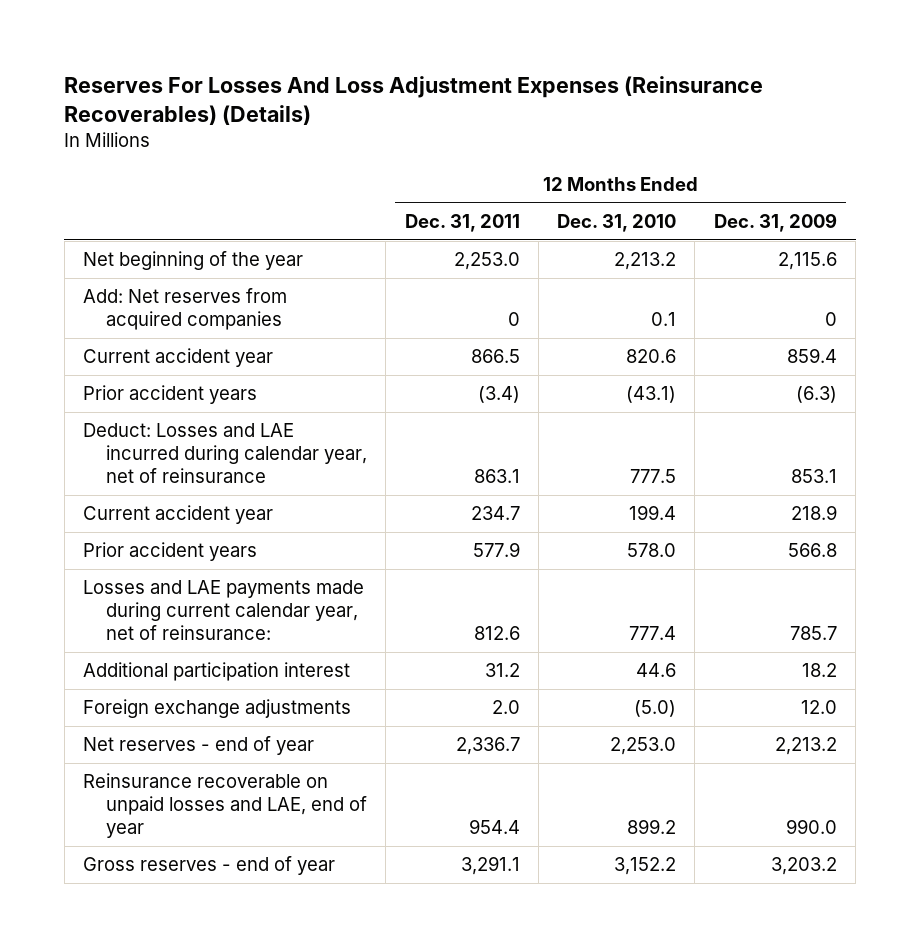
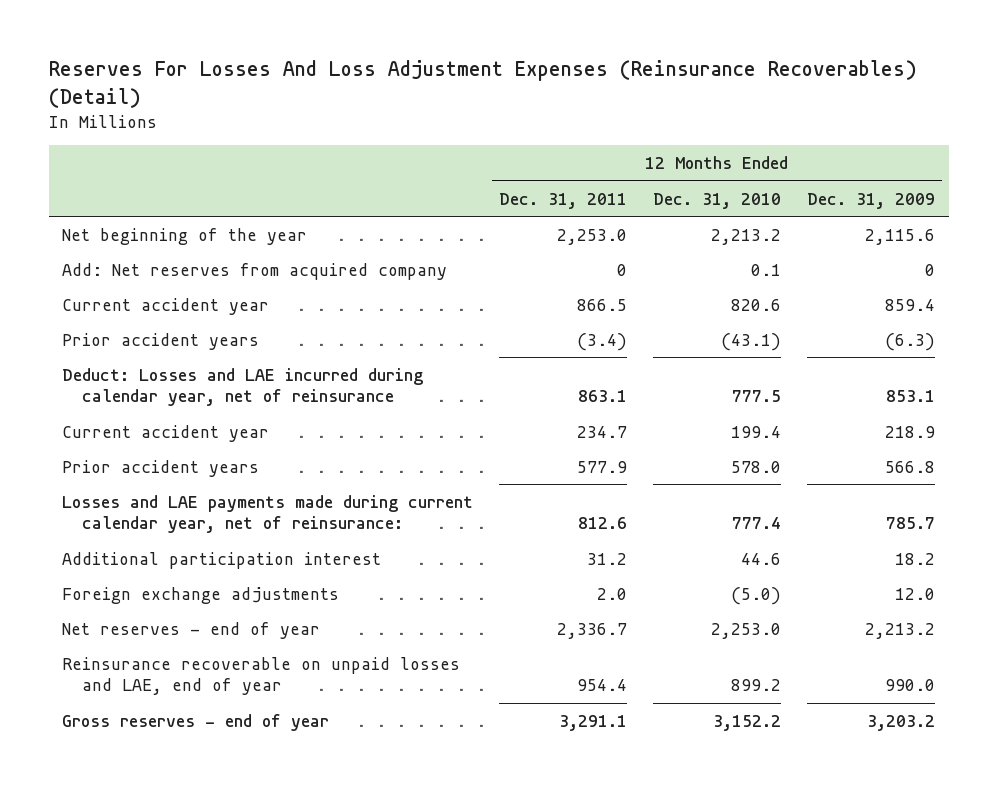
- Reserves For Losses And Loss Adjustment Expenses (Reinsurance Recoverables) (Details)
+ Reserves For Losses And Loss Adjustment Expenses (Reinsurance Recoverables) (Detail)
- Add: Net reserves from acquired companies | 0 | 0.1 | 0
+ Add: Net reserves from acquired company | 0 | 0.1 | 0

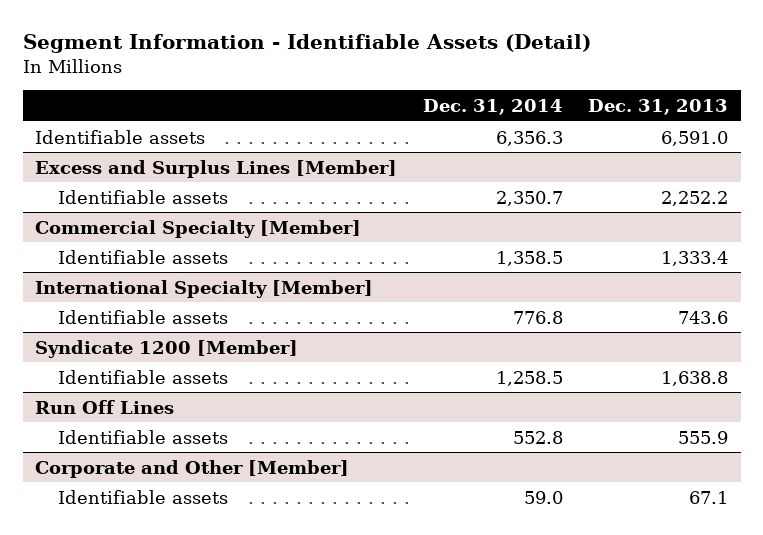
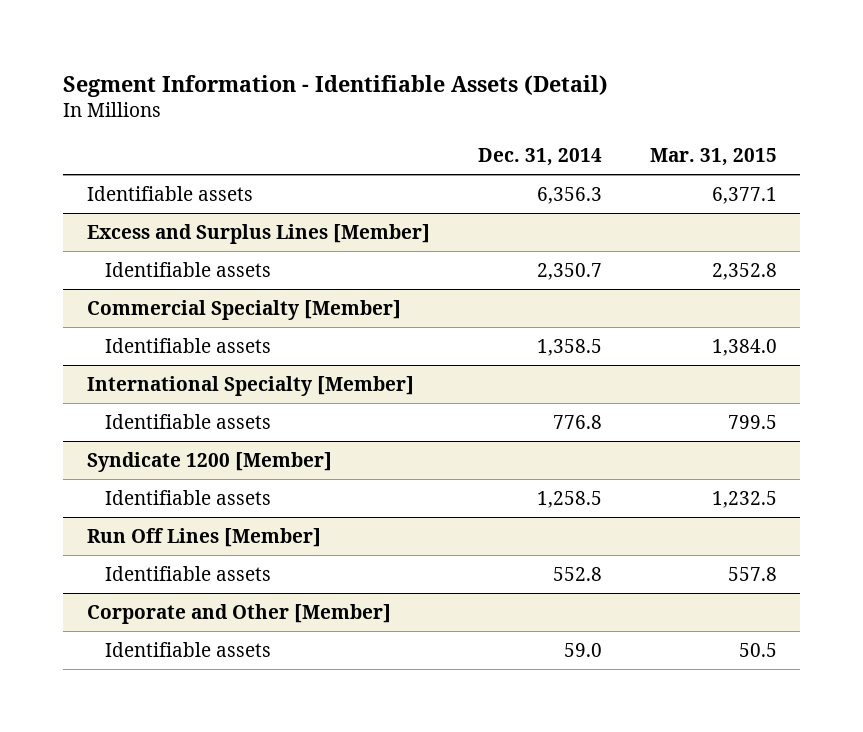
- | Dec. 31, 2014 | Dec. 31, 2013
+ | Dec. 31, 2014 | Mar. 31, 2015
- Run Off Lines
+ Run Off Lines [Member]

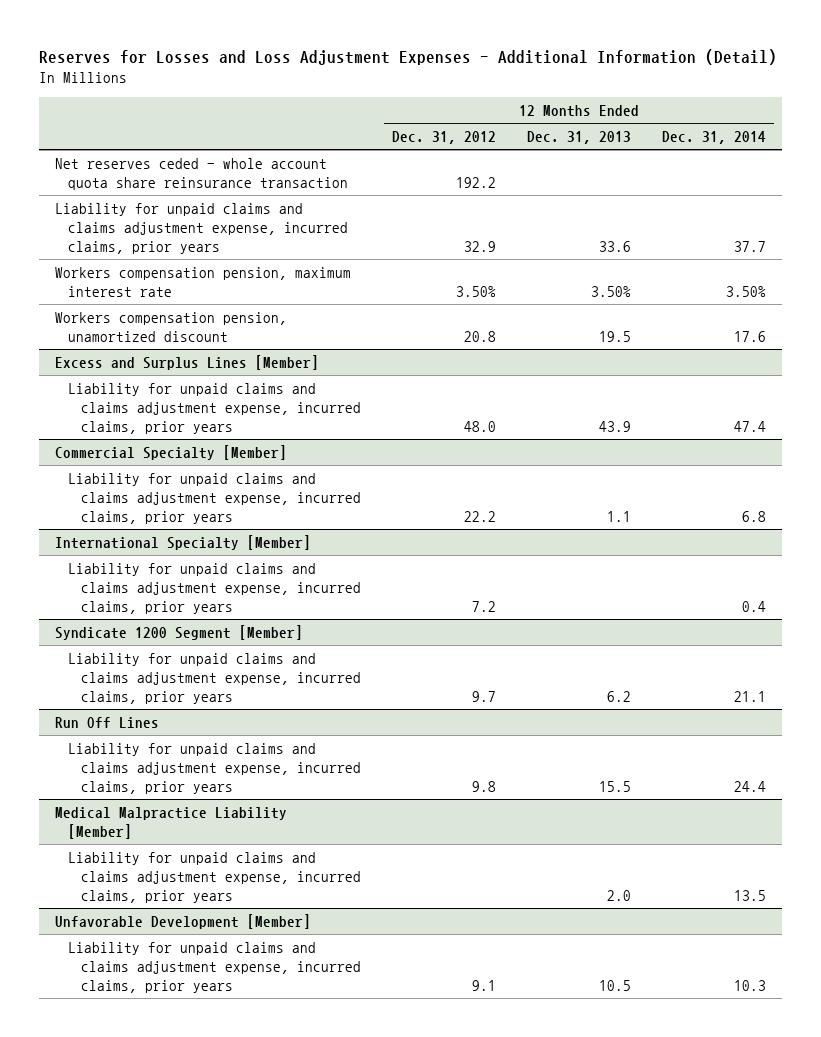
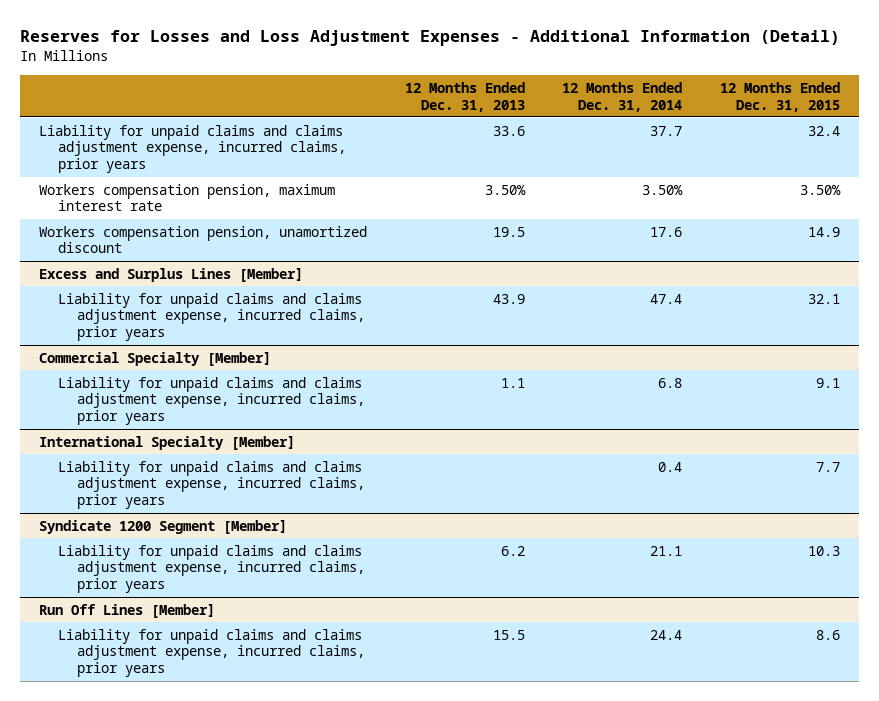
- | 12 Months Ended Dec. 31, 2012 | 12 Months Ended Dec. 31, 2013 | 12 Months Ended Dec. 31, 2014
+ | 12 Months Ended Dec. 31, 2013 | 12 Months Ended Dec. 31, 2014 | 12 Months Ended Dec. 31, 2015
- Net reserves ceded - whole account quota share reinsurance transaction | 192.2 | |
- Run Off Lines
+ Run Off Lines [Member]
- Medical Malpractice Liability [Member]
- Liability for unpaid claims and claims adjustment expense, incurred claims, prior years | | 2.0 | 13.5
- Unfavorable Development [Member]
- Liability for unpaid claims and claims adjustment expense, incurred claims, prior years | 9.1 | 10.5 | 10.3

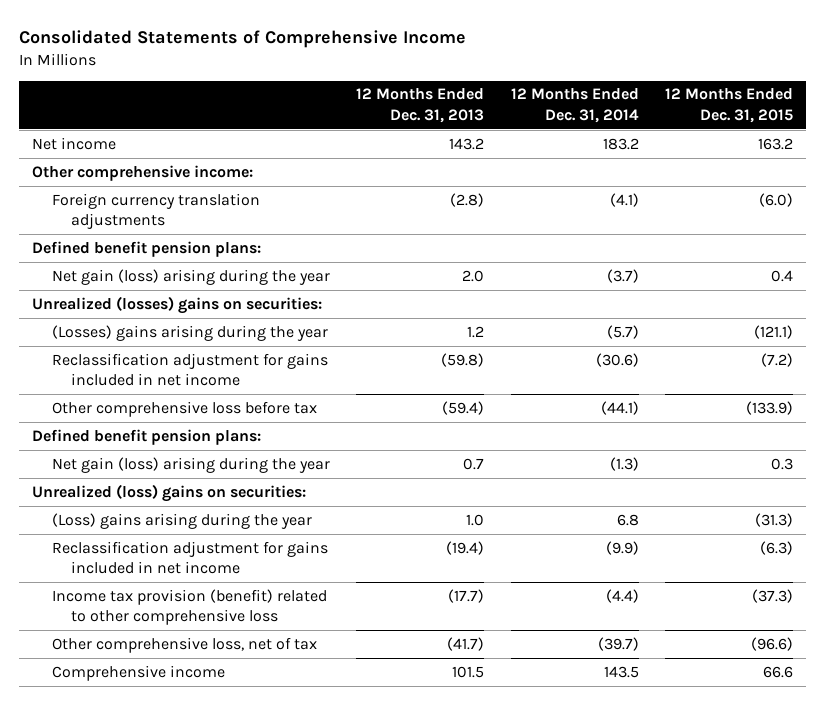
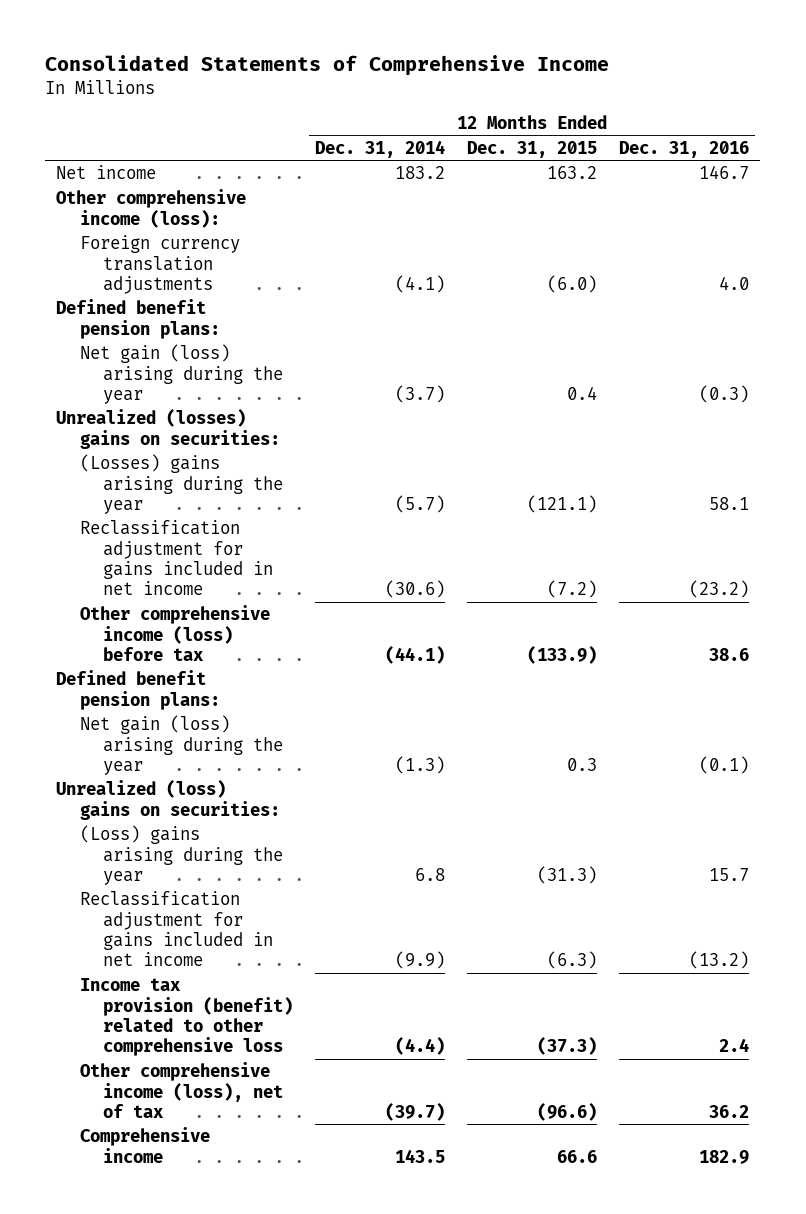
- | 12 Months Ended Dec. 31, 2013 | 12 Months Ended Dec. 31, 2014 | 12 Months Ended Dec. 31, 2015
+ | 12 Months Ended Dec. 31, 2014 | 12 Months Ended Dec. 31, 2015 | 12 Months Ended Dec. 31, 2016
- Other comprehensive income:
+ Other comprehensive income (loss):
- Other comprehensive loss before tax | (59.4) | (44.1) | (133.9)
+ Other comprehensive income (loss) before tax | (44.1) | (133.9) | 38.6
- Other comprehensive loss, net of tax | (41.7) | (39.7) | (96.6)
+ Other comprehensive income (loss), net of tax | (39.7) | (96.6) | 36.2

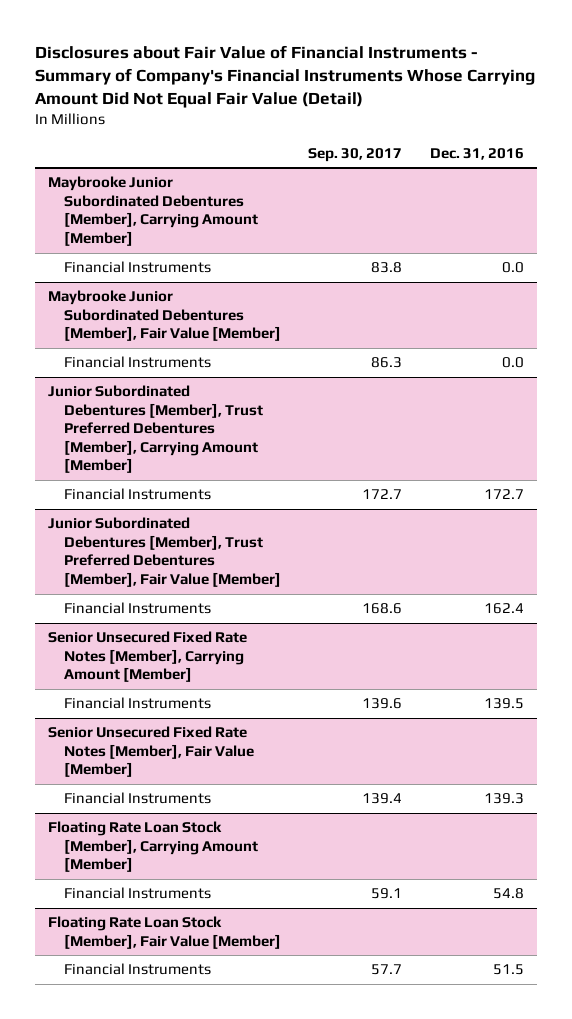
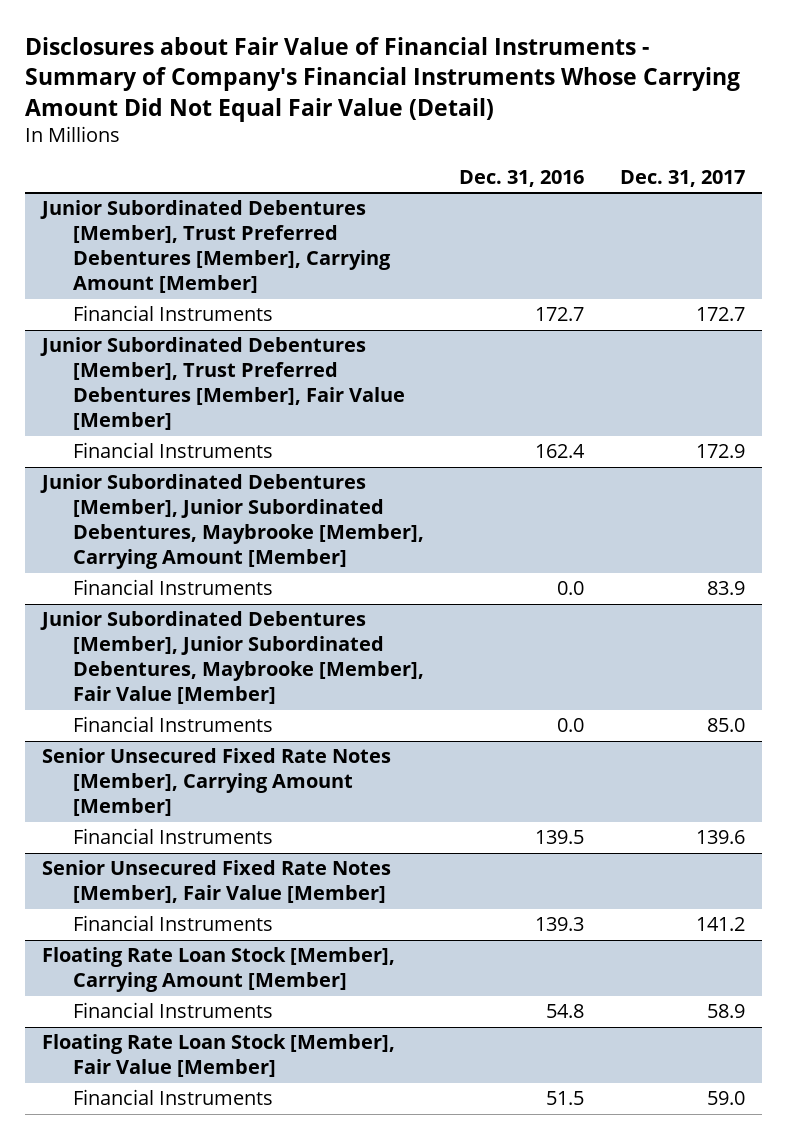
- | Sep. 30, 2017 | Dec. 31, 2016
+ | Dec. 31, 2016 | Dec. 31, 2017
- Maybrooke Junior Subordinated Debentures [Member], Carrying Amount [Member]
- Financial Instruments | 83.8 | 0.0
- Maybrooke Junior Subordinated Debentures [Member], Fair Value [Member]
- Financial Instruments | 86.3 | 0.0
+ Junior Subordinated Debentures [Member], Junior Subordinated Debentures, Maybrooke [Member], Carrying Amount [Member]
+ Financial Instruments | 0.0 | 83.9
+ Junior Subordinated Debentures [Member], Junior Subordinated Debentures, Maybrooke [Member], Fair Value [Member]
+ Financial Instruments | 0.0 | 85.0

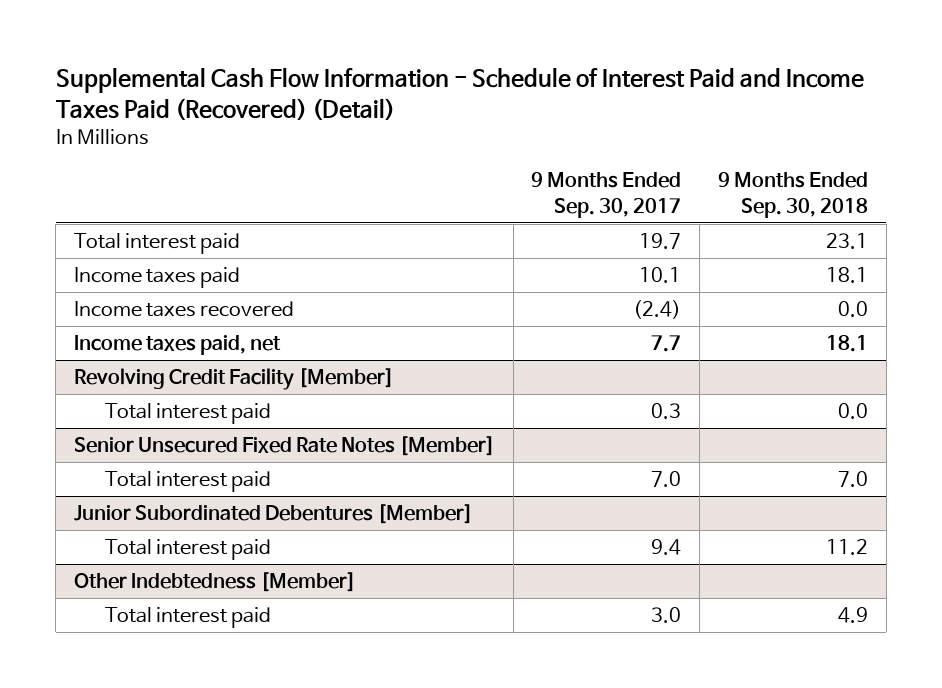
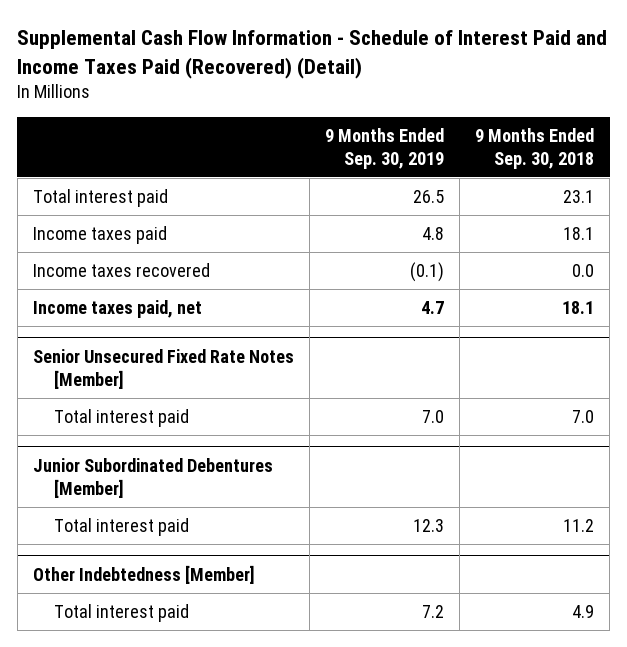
- | 9 Months Ended Sep. 30, 2017 | 9 Months Ended Sep. 30, 2018
+ | 9 Months Ended Sep. 30, 2019 | 9 Months Ended Sep. 30, 2018
- Revolving Credit Facility [Member]
- Total interest paid | 0.3 | 0.0

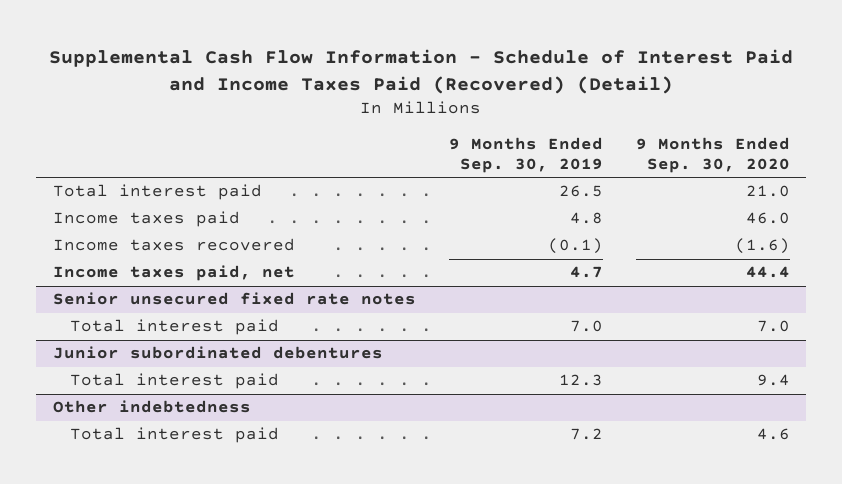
- | 9 Months Ended Sep. 30, 2019 | 9 Months Ended Sep. 30, 2018
+ | 9 Months Ended Sep. 30, 2019 | 9 Months Ended Sep. 30, 2020
- Senior Unsecured Fixed Rate Notes [Member]
+ Senior unsecured fixed rate notes
- Junior Subordinated Debentures [Member]
+ Junior subordinated debentures
- Other Indebtedness [Member]
+ Other indebtedness

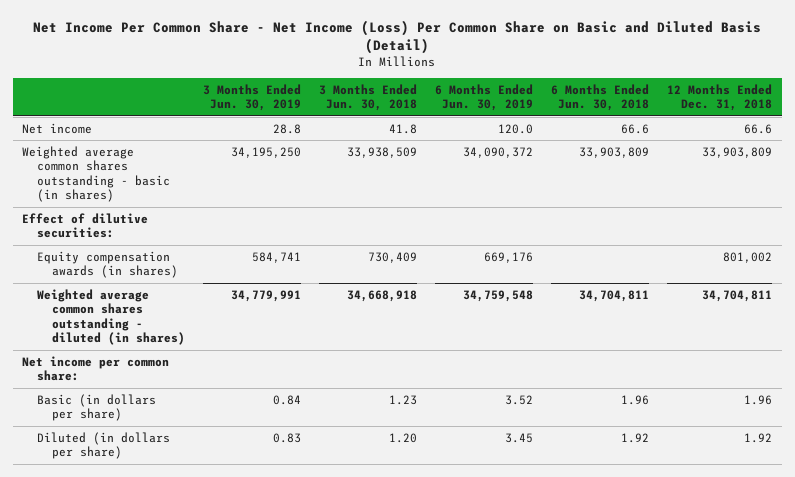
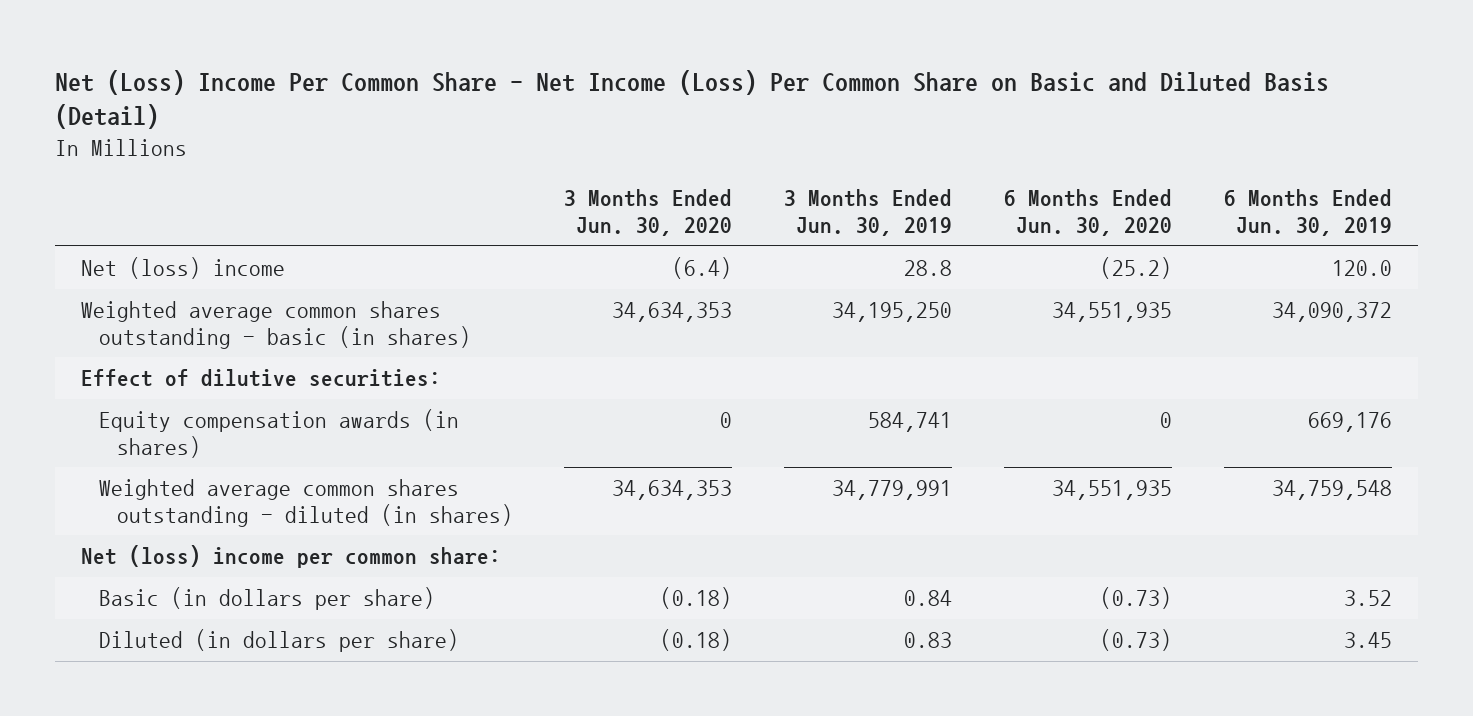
- Net Income Per Common Share - Net Income (Loss) Per Common Share on Basic and Diluted Basis (Detail)
+ Net (Loss) Income Per Common Share - Net Income (Loss) Per Common Share on Basic and Diluted Basis (Detail)
- | 3 Months Ended Jun. 30, 2019 | 3 Months Ended Jun. 30, 2018 | 6 Months Ended Jun. 30, 2019 | 6 Months Ended Jun. 30, 2018 | 12 Months Ended Dec. 31, 2018
+ | 3 Months Ended Jun. 30, 2020 | 3 Months Ended Jun. 30, 2019 | 6 Months Ended Jun. 30, 2020 | 6 Months Ended Jun. 30, 2019
- Net income | 28.8 | 41.8 | 120.0 | 66.6 | 66.6
+ Net (loss) income | (6.4) | 28.8 | (25.2) | 120.0
- Net income per common share:
+ Net (loss) income per common share:

